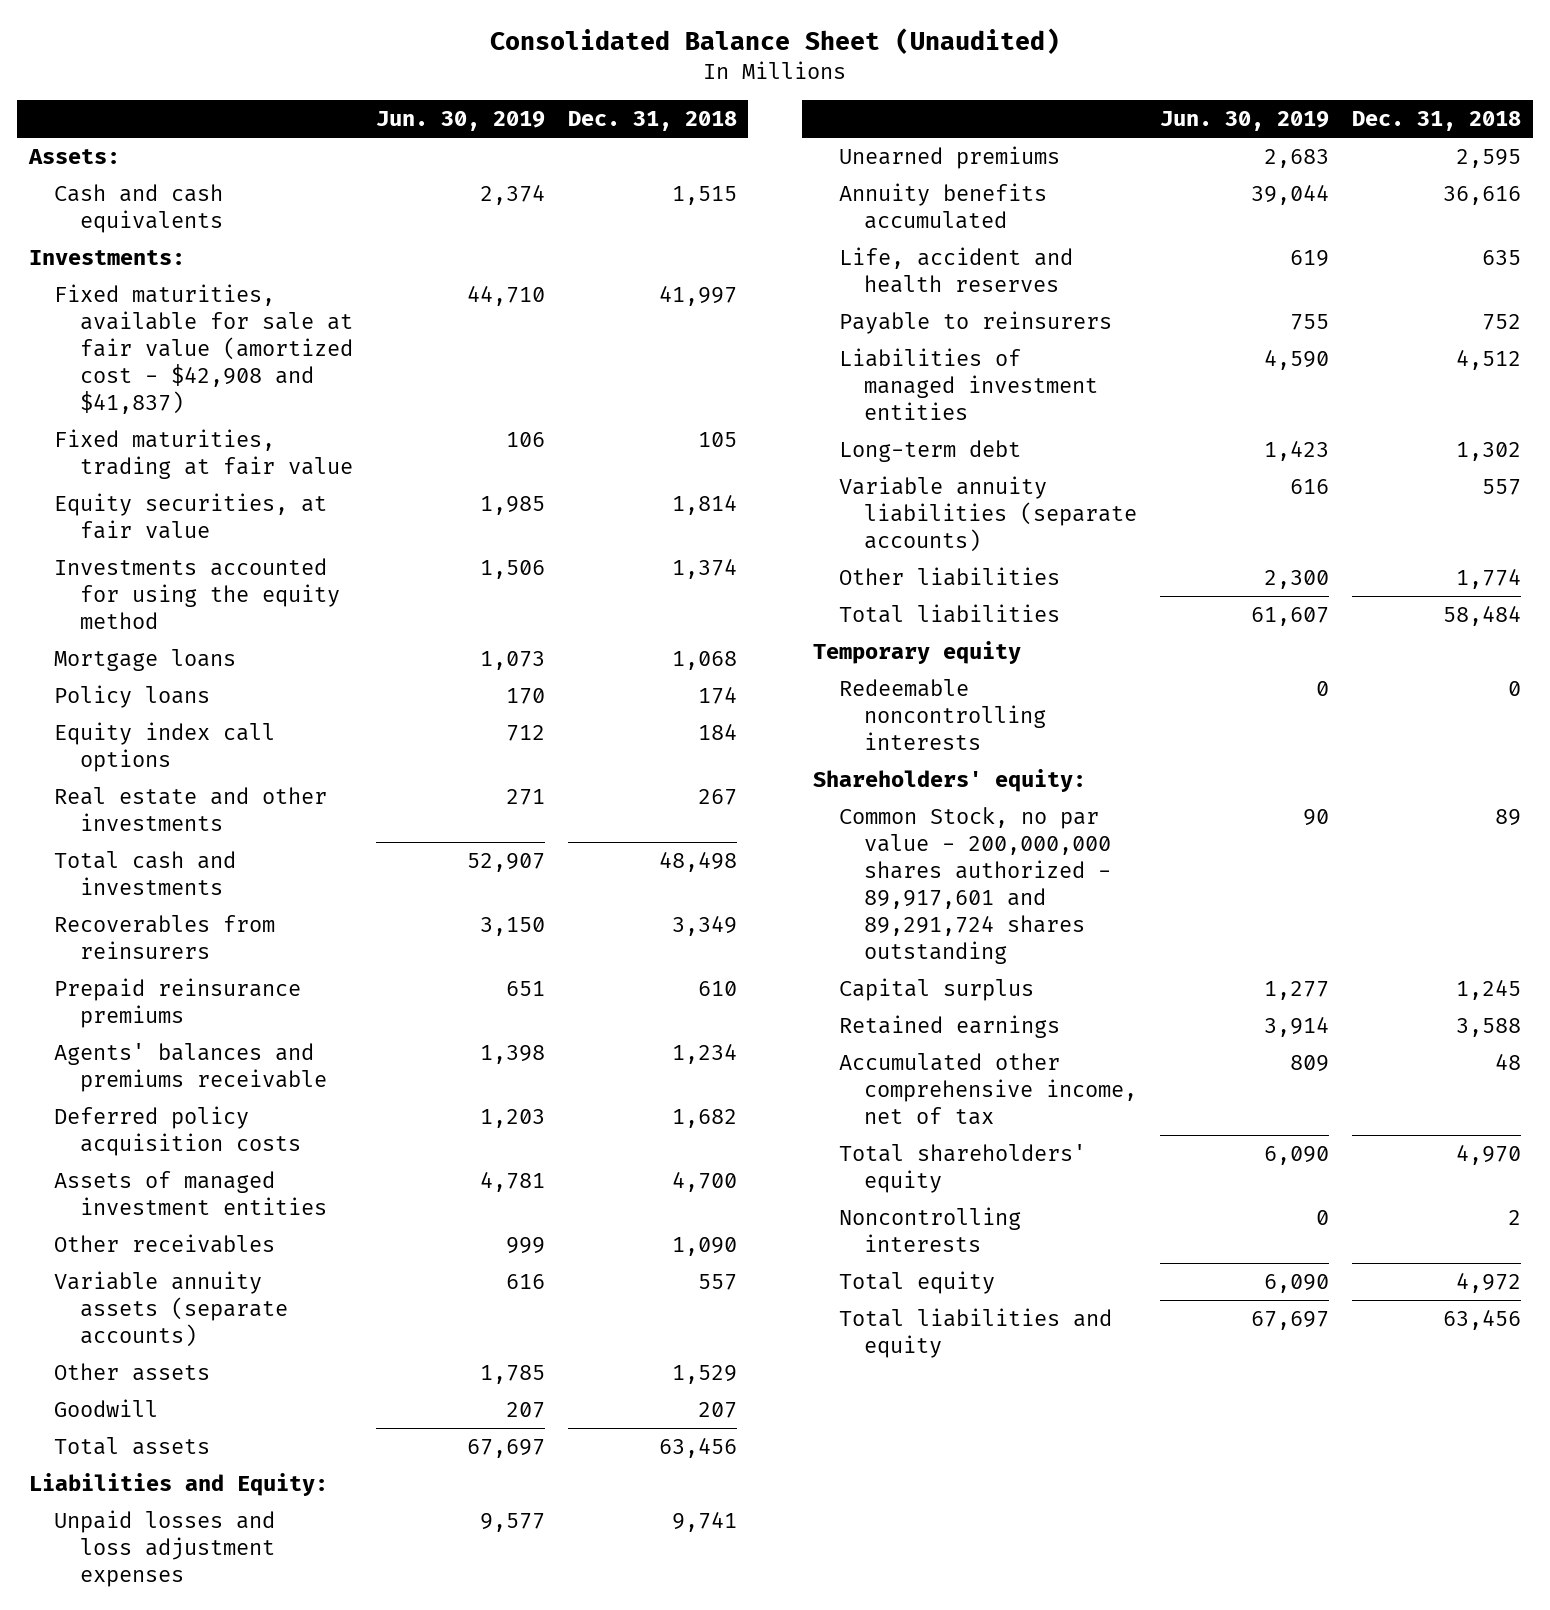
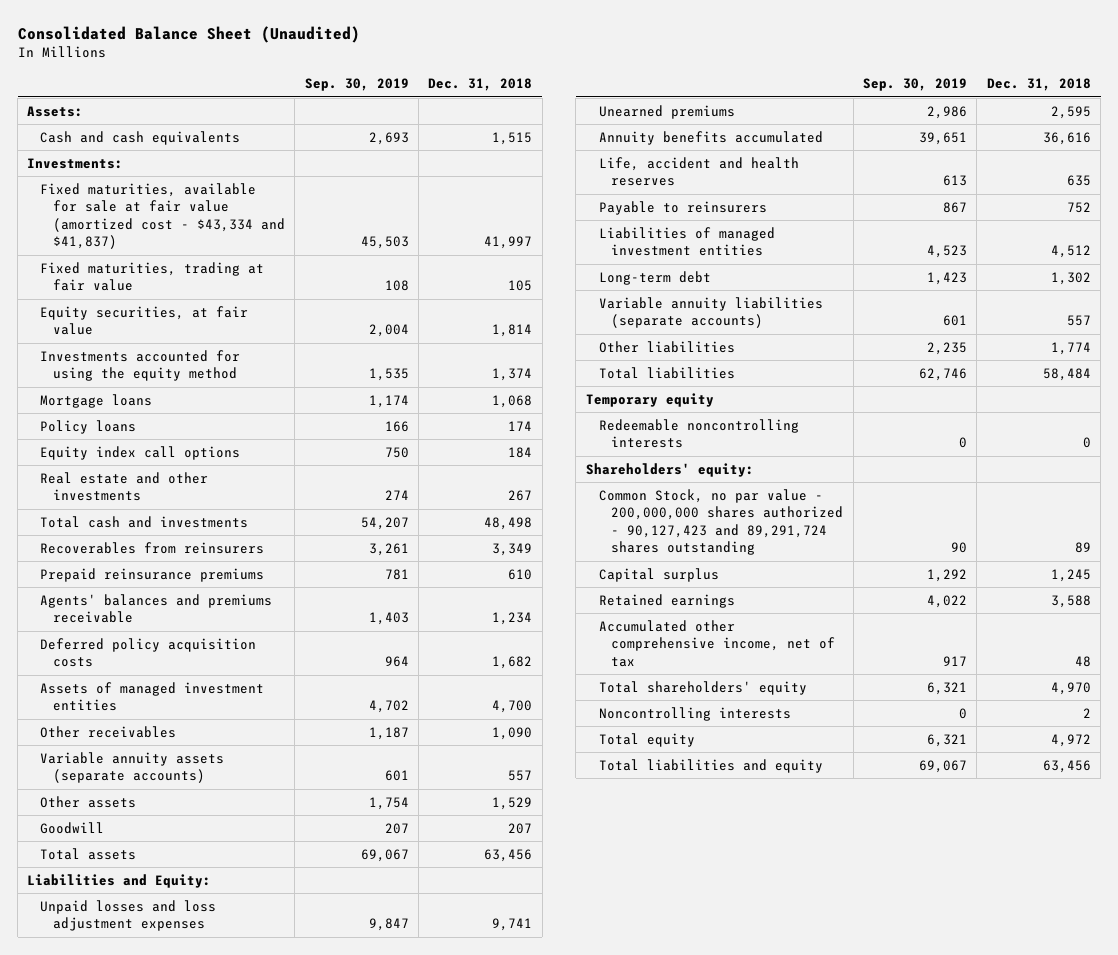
- | Jun. 30, 2019 | Dec. 31, 2018
+ | Sep. 30, 2019 | Dec. 31, 2018
- Fixed maturities, available for sale at fair value (amortized cost - $42,908 and $41,837) | 44,710 | 41,997
+ Fixed maturities, available for sale at fair value (amortized cost - $43,334 and $41,837) | 45,503 | 41,997
- Common Stock, no par value - 200,000,000 shares authorized - 89,917,601 and 89,291,724 shares outstanding | 90 | 89
+ Common Stock, no par value - 200,000,000 shares authorized - 90,127,423 and 89,291,724 shares outstanding | 90 | 89

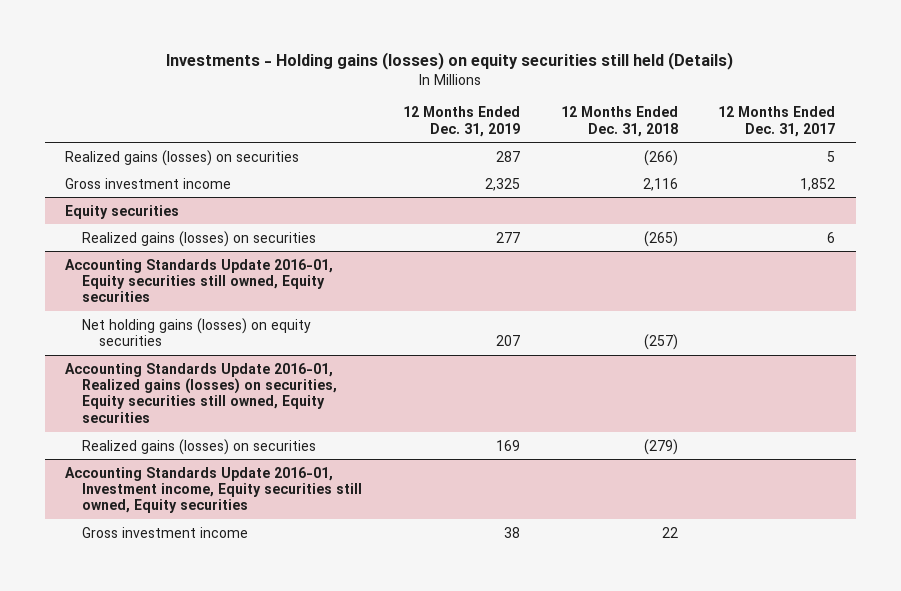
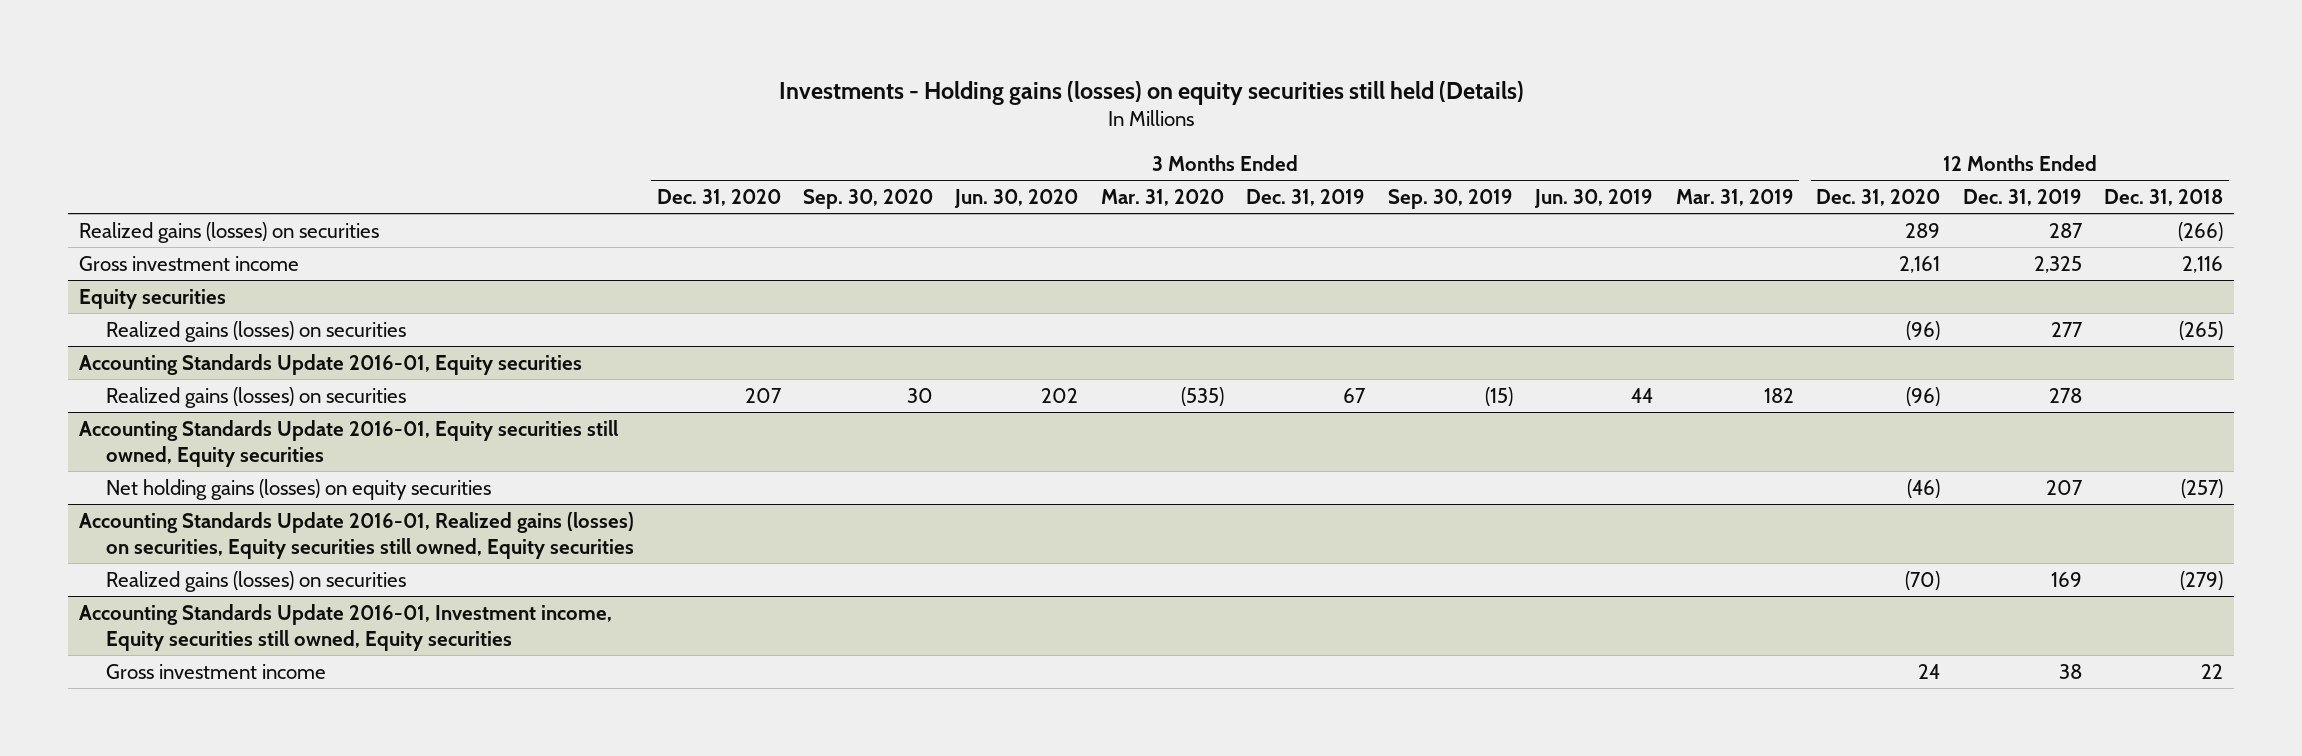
- | 12 Months Ended Dec. 31, 2019 | 12 Months Ended Dec. 31, 2018 | 12 Months Ended Dec. 31, 2017
+ | 3 Months Ended Dec. 31, 2020 | 3 Months Ended Sep. 30, 2020 | 3 Months Ended Jun. 30, 2020 | 3 Months Ended Mar. 31, 2020 | 3 Months Ended Dec. 31, 2019 | 3 Months Ended Sep. 30, 2019 | 3 Months Ended Jun. 30, 2019 | 3 Months Ended Mar. 31, 2019 | 12 Months Ended Dec. 31, 2020 | 12 Months Ended Dec. 31, 2019 | 12 Months Ended Dec. 31, 2018
+ Accounting Standards Update 2016-01, Equity securities
+ Realized gains (losses) on securities | 207 | 30 | 202 | (535) | 67 | (15) | 44 | 182 | (96) | 278 |

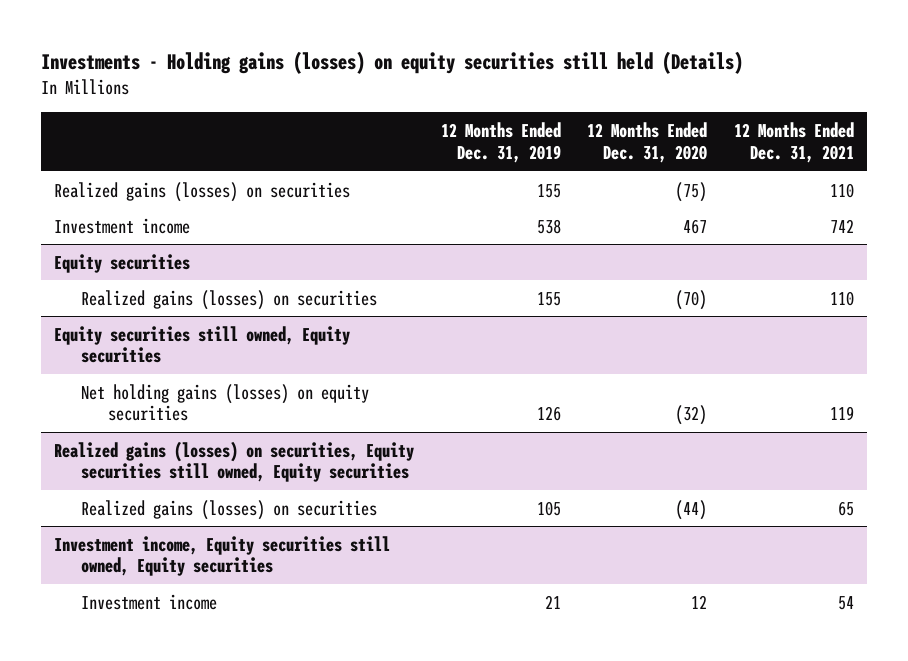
- | 3 Months Ended Dec. 31, 2020 | 3 Months Ended Sep. 30, 2020 | 3 Months Ended Jun. 30, 2020 | 3 Months Ended Mar. 31, 2020 | 3 Months Ended Dec. 31, 2019 | 3 Months Ended Sep. 30, 2019 | 3 Months Ended Jun. 30, 2019 | 3 Months Ended Mar. 31, 2019 | 12 Months Ended Dec. 31, 2020 | 12 Months Ended Dec. 31, 2019 | 12 Months Ended Dec. 31, 2018
+ | 12 Months Ended Dec. 31, 2019 | 12 Months Ended Dec. 31, 2020 | 12 Months Ended Dec. 31, 2021
- Realized gains (losses) on securities | | | | | | | | | 289 | 287 | (266)
- Gross investment income | | | | | | | | | 2,161 | 2,325 | 2,116
+ Realized gains (losses) on securities | 155 | (75) | 110
+ Investment income | 538 | 467 | 742
@ Equity securities
- Realized gains (losses) on securities | | | | | | | | | (96) | 277 | (265)
- Accounting Standards Update 2016-01, Equity securities
- Realized gains (losses) on securities | 207 | 30 | 202 | (535) | 67 | (15) | 44 | 182 | (96) | 278 |
- Accounting Standards Update 2016-01, Equity securities still owned, Equity securities
- Net holding gains (losses) on equity securities | | | | | | | | | (46) | 207 | (257)
- Accounting Standards Update 2016-01, Realized gains (losses) on securities, Equity securities still owned, Equity securities
- Realized gains (losses) on securities | | | | | | | | | (70) | 169 | (279)
- Accounting Standards Update 2016-01, Investment income, Equity securities still owned, Equity securities
- Gross investment income | | | | | | | | | 24 | 38 | 22
@ Equity securities
+ Realized gains (losses) on securities | 155 | (70) | 110
+ Equity securities still owned, Equity securities
+ Net holding gains (losses) on equity securities | 126 | (32) | 119
+ Realized gains (losses) on securities, Equity securities still owned, Equity securities
+ Realized gains (losses) on securities | 105 | (44) | 65
+ Investment income, Equity securities still owned, Equity securities
+ Investment income | 21 | 12 | 54

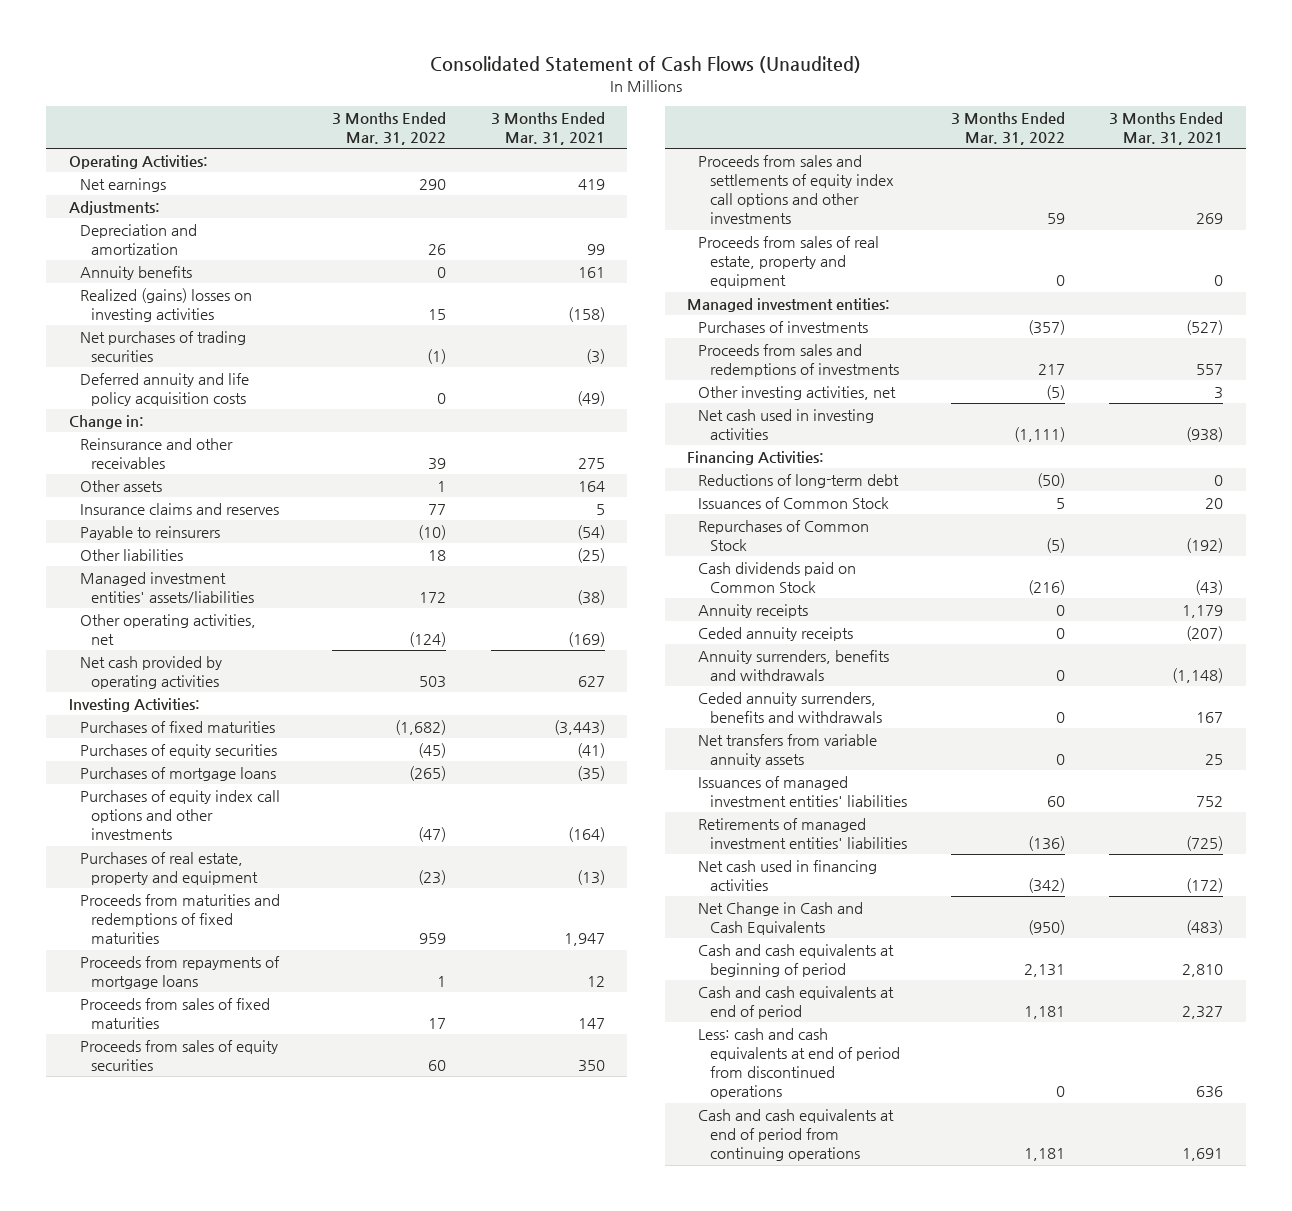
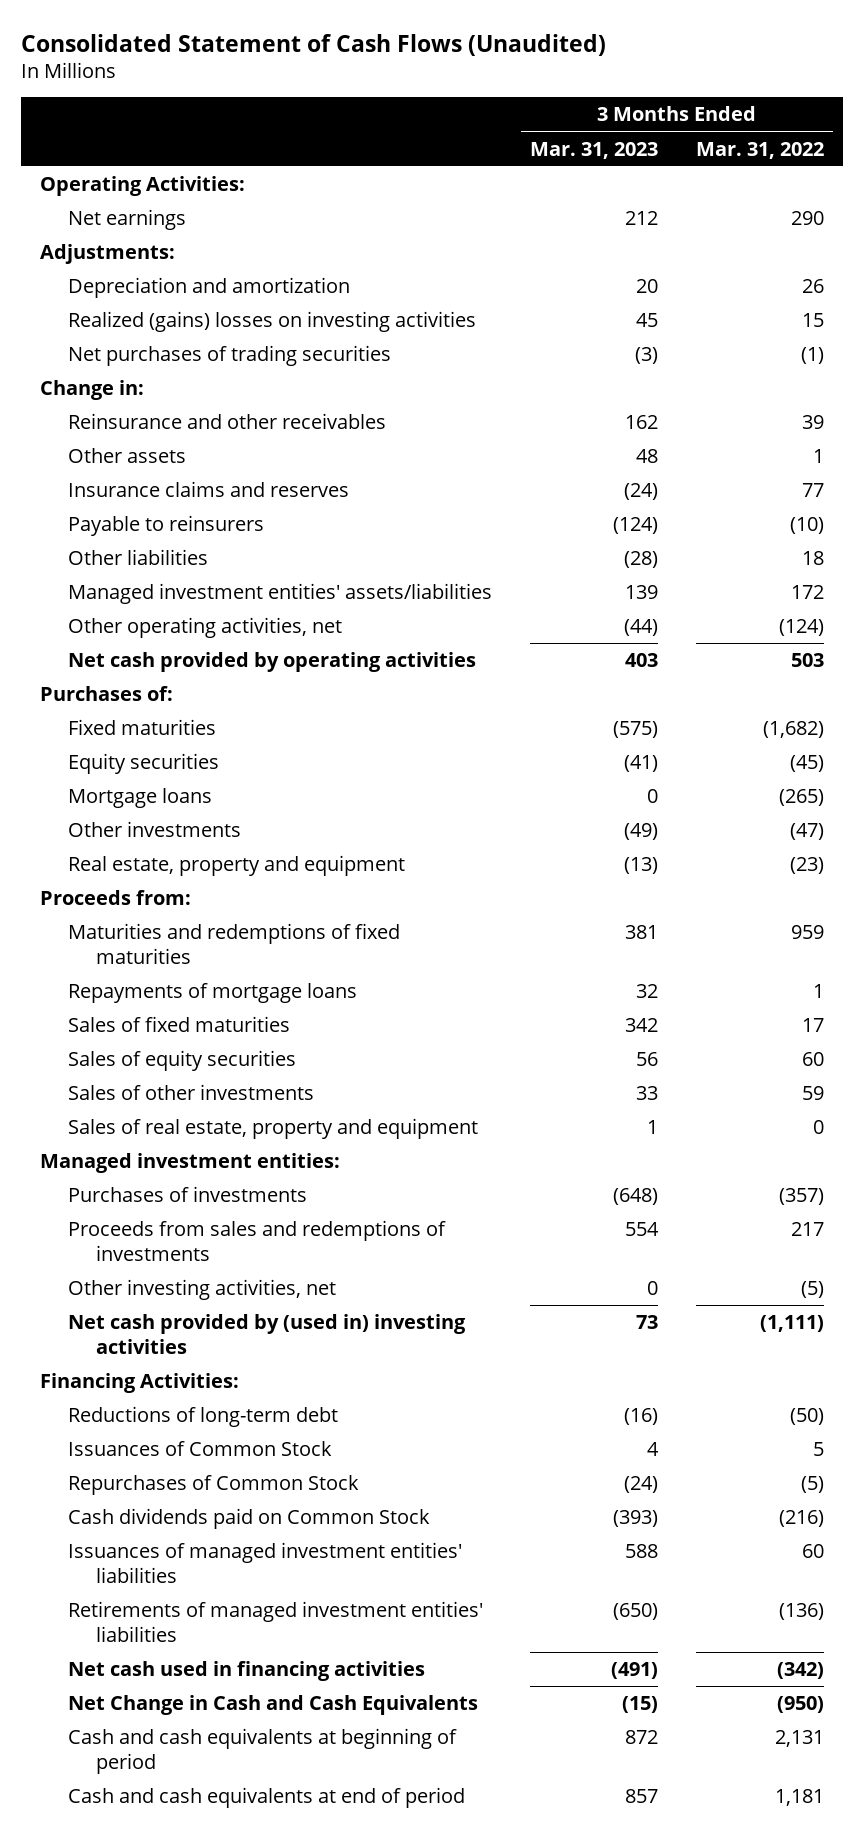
- | 3 Months Ended Mar. 31, 2022 | 3 Months Ended Mar. 31, 2021
+ | 3 Months Ended Mar. 31, 2023 | 3 Months Ended Mar. 31, 2022
- Annuity benefits | 0 | 161
- Deferred annuity and life policy acquisition costs | 0 | (49)
- Investing Activities:
- Purchases of fixed maturities | (1,682) | (3,443)
- Purchases of equity securities | (45) | (41)
- Purchases of mortgage loans | (265) | (35)
- Purchases of equity index call options and other investments | (47) | (164)
- Purchases of real estate, property and equipment | (23) | (13)
- Proceeds from maturities and redemptions of fixed maturities | 959 | 1,947
- Proceeds from repayments of mortgage loans | 1 | 12
- Proceeds from sales of fixed maturities | 17 | 147
- Proceeds from sales of equity securities | 60 | 350
- Proceeds from sales and settlements of equity index call options and other investments | 59 | 269
- Proceeds from sales of real estate, property and equipment | 0 | 0
+ Purchases of:
+ Fixed maturities | (575) | (1,682)
+ Equity securities | (41) | (45)
+ Mortgage loans | 0 | (265)
+ Other investments | (49) | (47)
+ Real estate, property and equipment | (13) | (23)
+ Proceeds from:
+ Maturities and redemptions of fixed maturities | 381 | 959
+ Repayments of mortgage loans | 32 | 1
+ Sales of fixed maturities | 342 | 17
+ Sales of equity securities | 56 | 60
+ Sales of other investments | 33 | 59
+ Sales of real estate, property and equipment | 1 | 0
- Net cash used in investing activities | (1,111) | (938)
+ Net cash provided by (used in) investing activities | 73 | (1,111)
- Annuity receipts | 0 | 1,179
- Ceded annuity receipts | 0 | (207)
- Annuity surrenders, benefits and withdrawals | 0 | (1,148)
- Ceded annuity surrenders, benefits and withdrawals | 0 | 167
- Net transfers from variable annuity assets | 0 | 25
- Less: cash and cash equivalents at end of period from discontinued operations | 0 | 636
- Cash and cash equivalents at end of period from continuing operations | 1,181 | 1,691

